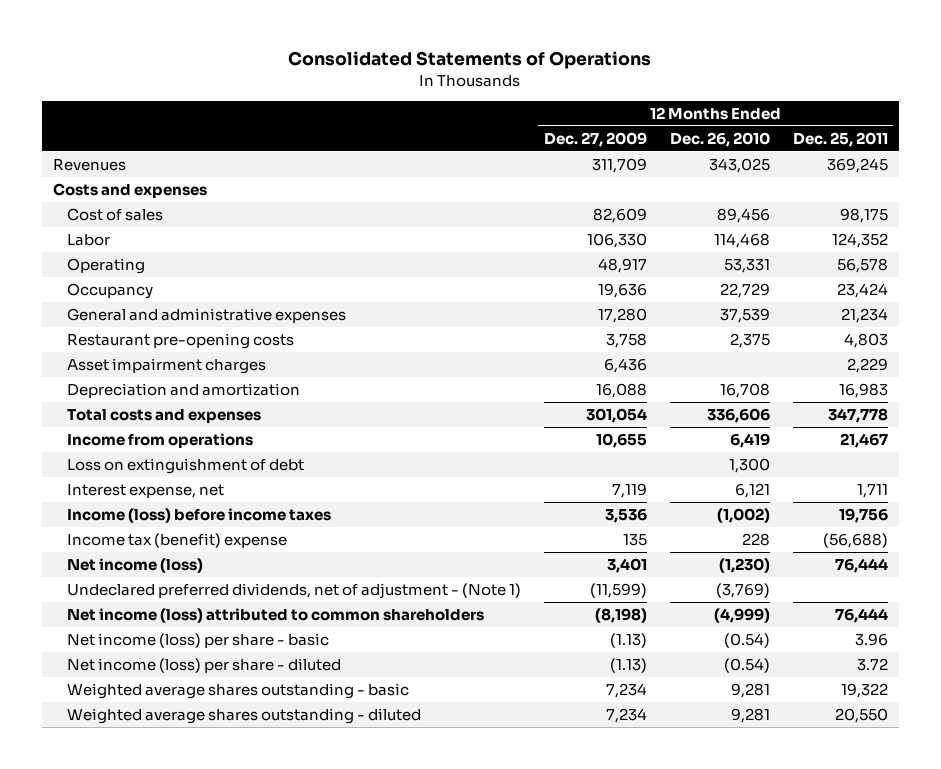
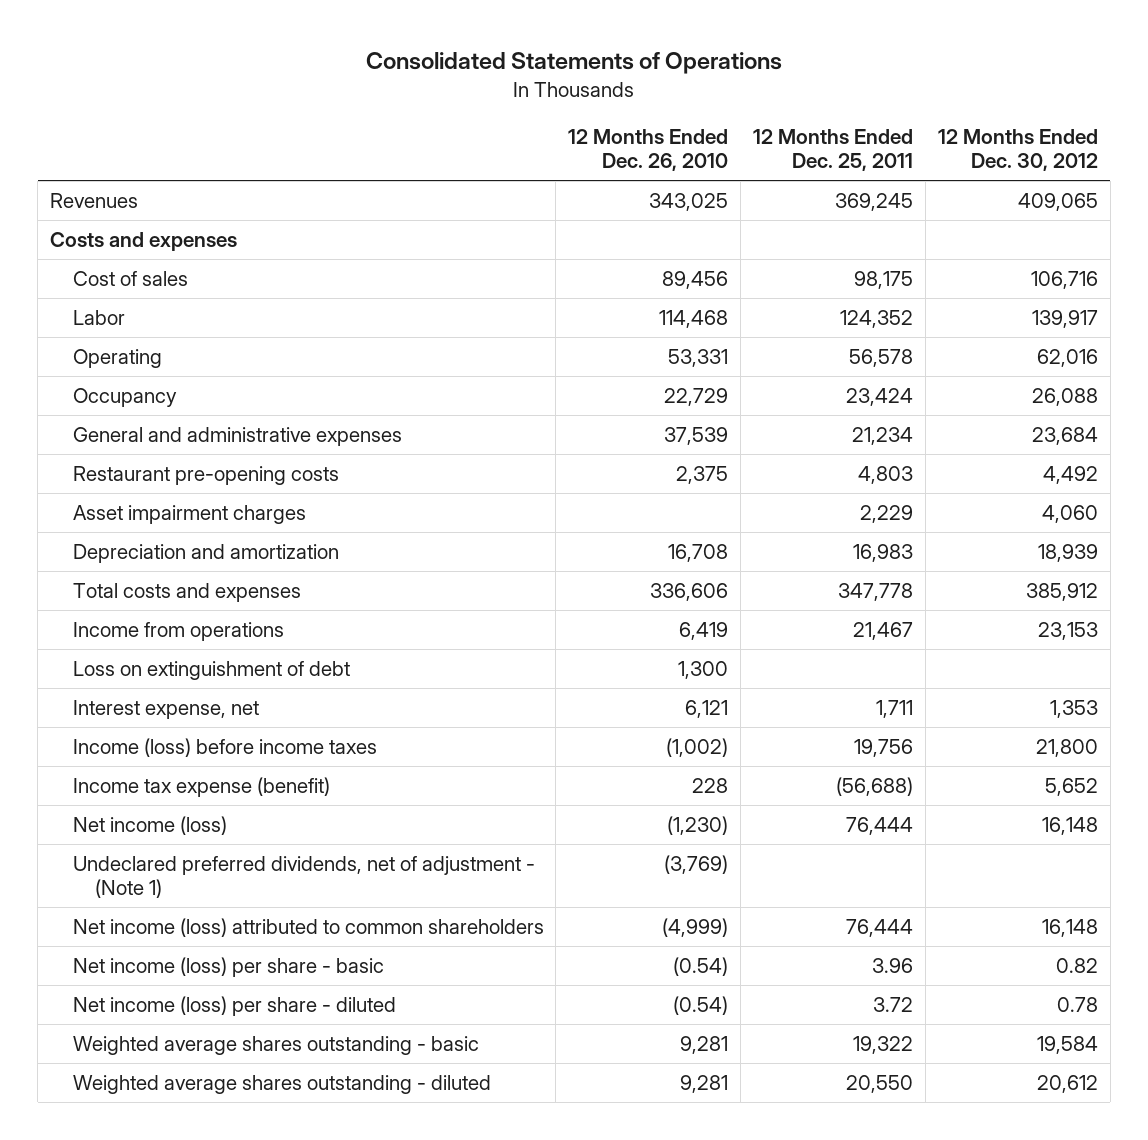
- | 12 Months Ended Dec. 27, 2009 | 12 Months Ended Dec. 26, 2010 | 12 Months Ended Dec. 25, 2011
+ | 12 Months Ended Dec. 26, 2010 | 12 Months Ended Dec. 25, 2011 | 12 Months Ended Dec. 30, 2012
- Income tax (benefit) expense | 135 | 228 | (56,688)
+ Income tax expense (benefit) | 228 | (56,688) | 5,652

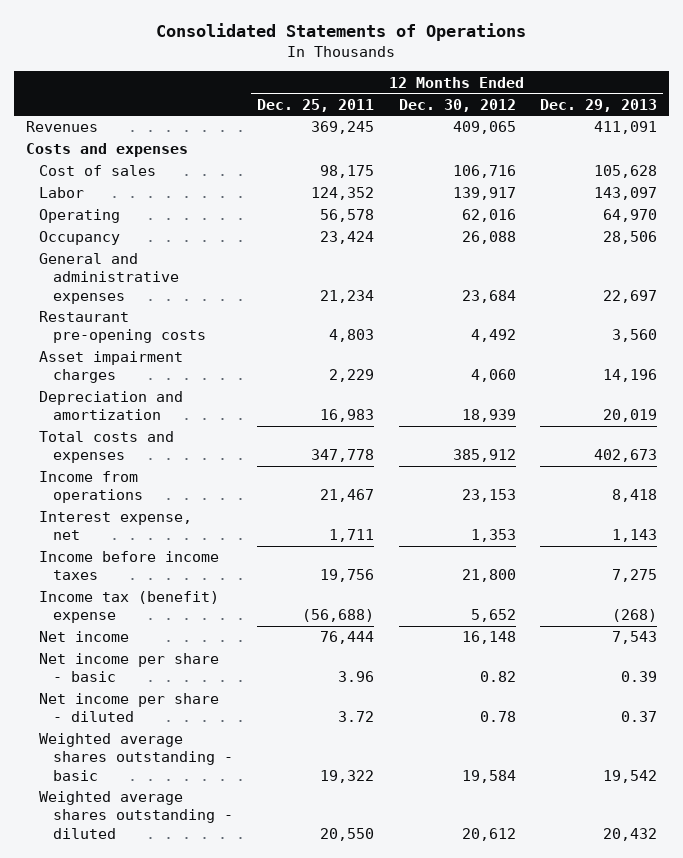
- | 12 Months Ended Dec. 26, 2010 | 12 Months Ended Dec. 25, 2011 | 12 Months Ended Dec. 30, 2012
+ | 12 Months Ended Dec. 25, 2011 | 12 Months Ended Dec. 30, 2012 | 12 Months Ended Dec. 29, 2013
- Loss on extinguishment of debt | 1,300 | |
- Income (loss) before income taxes | (1,002) | 19,756 | 21,800
- Income tax expense (benefit) | 228 | (56,688) | 5,652
- Net income (loss) | (1,230) | 76,444 | 16,148
- Undeclared preferred dividends, net of adjustment - (Note 1) | (3,769) | |
- Net income (loss) attributed to common shareholders | (4,999) | 76,444 | 16,148
- Net income (loss) per share - basic | (0.54) | 3.96 | 0.82
- Net income (loss) per share - diluted | (0.54) | 3.72 | 0.78
+ Income before income taxes | 19,756 | 21,800 | 7,275
+ Income tax (benefit) expense | (56,688) | 5,652 | (268)
+ Net income | 76,444 | 16,148 | 7,543
+ Net income per share - basic | 3.96 | 0.82 | 0.39
+ Net income per share - diluted | 3.72 | 0.78 | 0.37

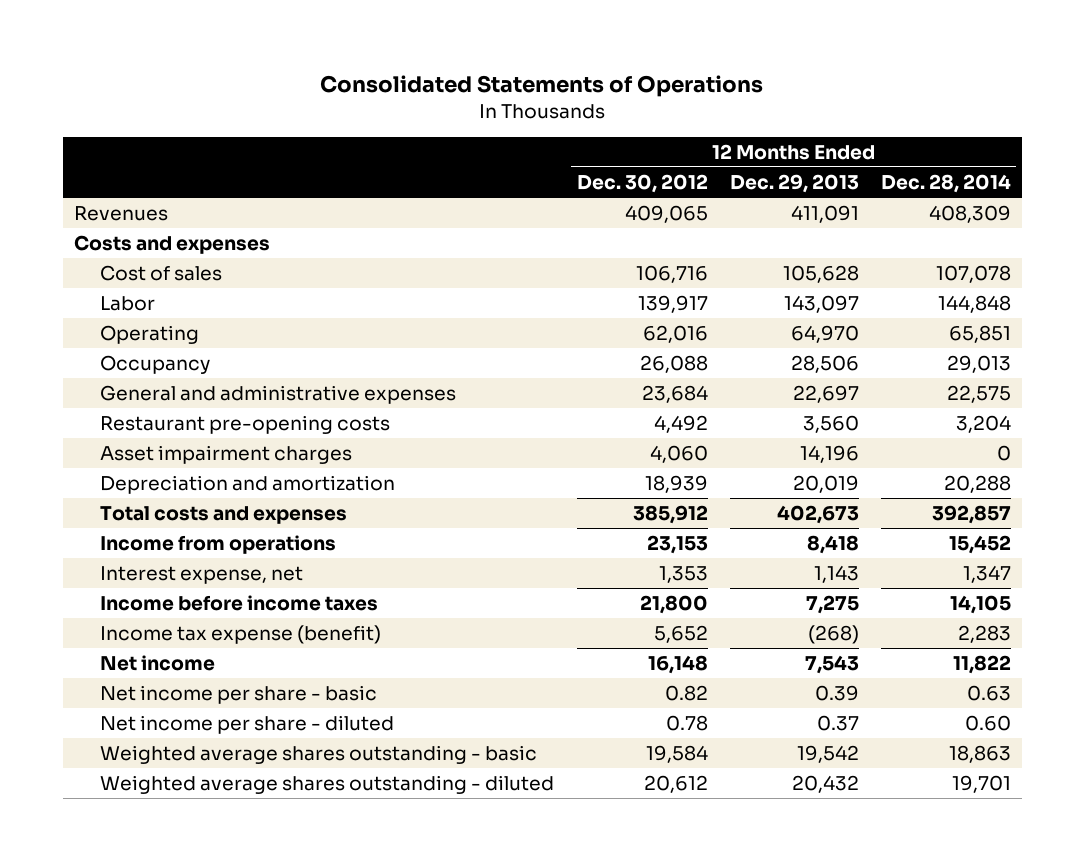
- | 12 Months Ended Dec. 25, 2011 | 12 Months Ended Dec. 30, 2012 | 12 Months Ended Dec. 29, 2013
+ | 12 Months Ended Dec. 30, 2012 | 12 Months Ended Dec. 29, 2013 | 12 Months Ended Dec. 28, 2014
- Income tax (benefit) expense | (56,688) | 5,652 | (268)
+ Income tax expense (benefit) | 5,652 | (268) | 2,283

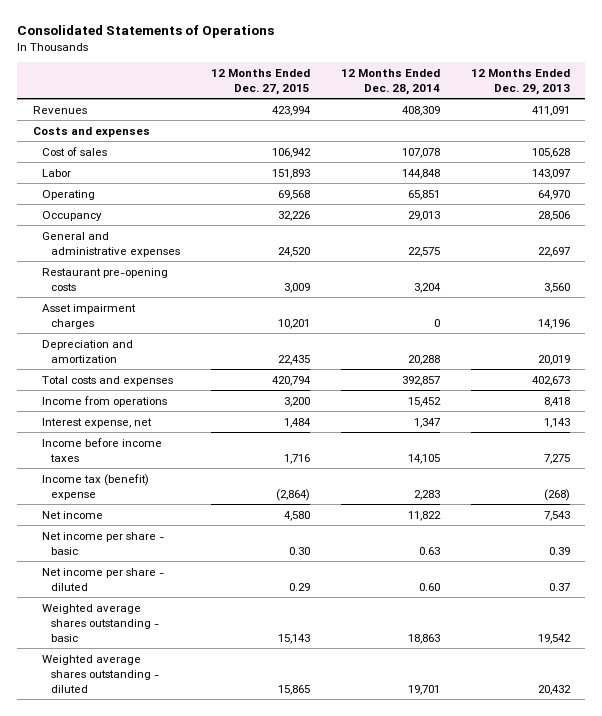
- | 12 Months Ended Dec. 30, 2012 | 12 Months Ended Dec. 29, 2013 | 12 Months Ended Dec. 28, 2014
+ | 12 Months Ended Dec. 27, 2015 | 12 Months Ended Dec. 28, 2014 | 12 Months Ended Dec. 29, 2013
- Income tax expense (benefit) | 5,652 | (268) | 2,283
+ Income tax (benefit) expense | (2,864) | 2,283 | (268)

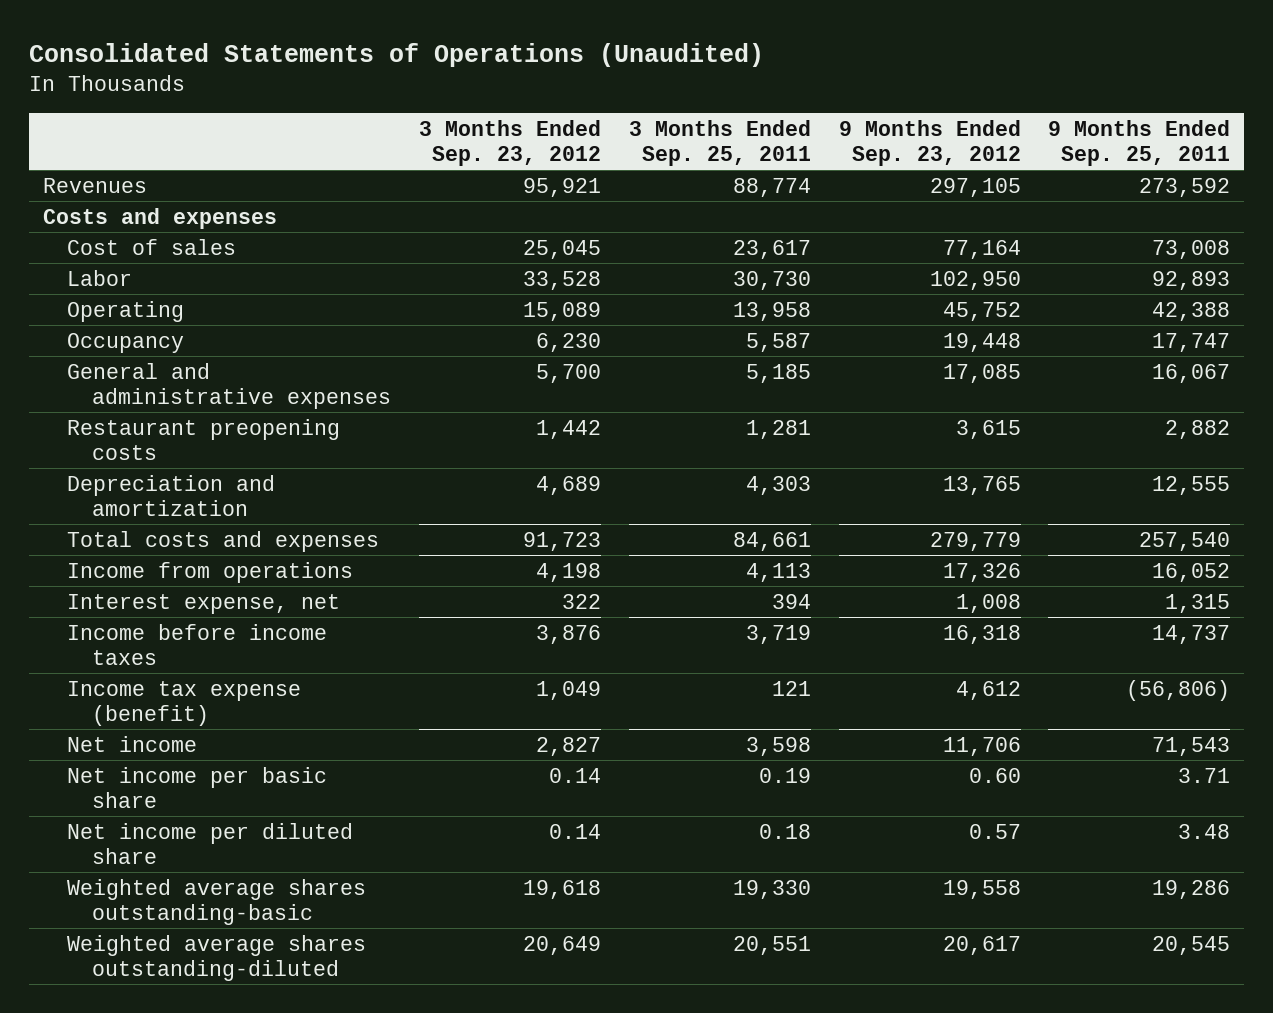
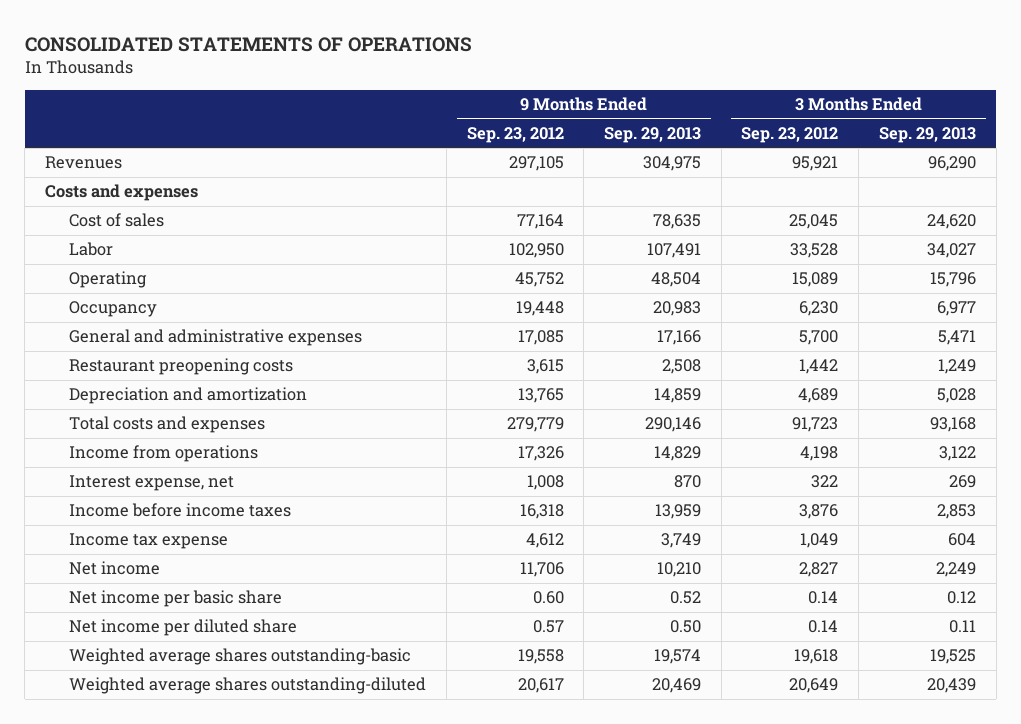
- Consolidated Statements of Operations (Unaudited)
+ CONSOLIDATED STATEMENTS OF OPERATIONS
- | 3 Months Ended Sep. 23, 2012 | 3 Months Ended Sep. 25, 2011 | 9 Months Ended Sep. 23, 2012 | 9 Months Ended Sep. 25, 2011
+ | 9 Months Ended Sep. 23, 2012 | 9 Months Ended Sep. 29, 2013 | 3 Months Ended Sep. 23, 2012 | 3 Months Ended Sep. 29, 2013
- Income tax expense (benefit) | 1,049 | 121 | 4,612 | (56,806)
+ Income tax expense | 4,612 | 3,749 | 1,049 | 604

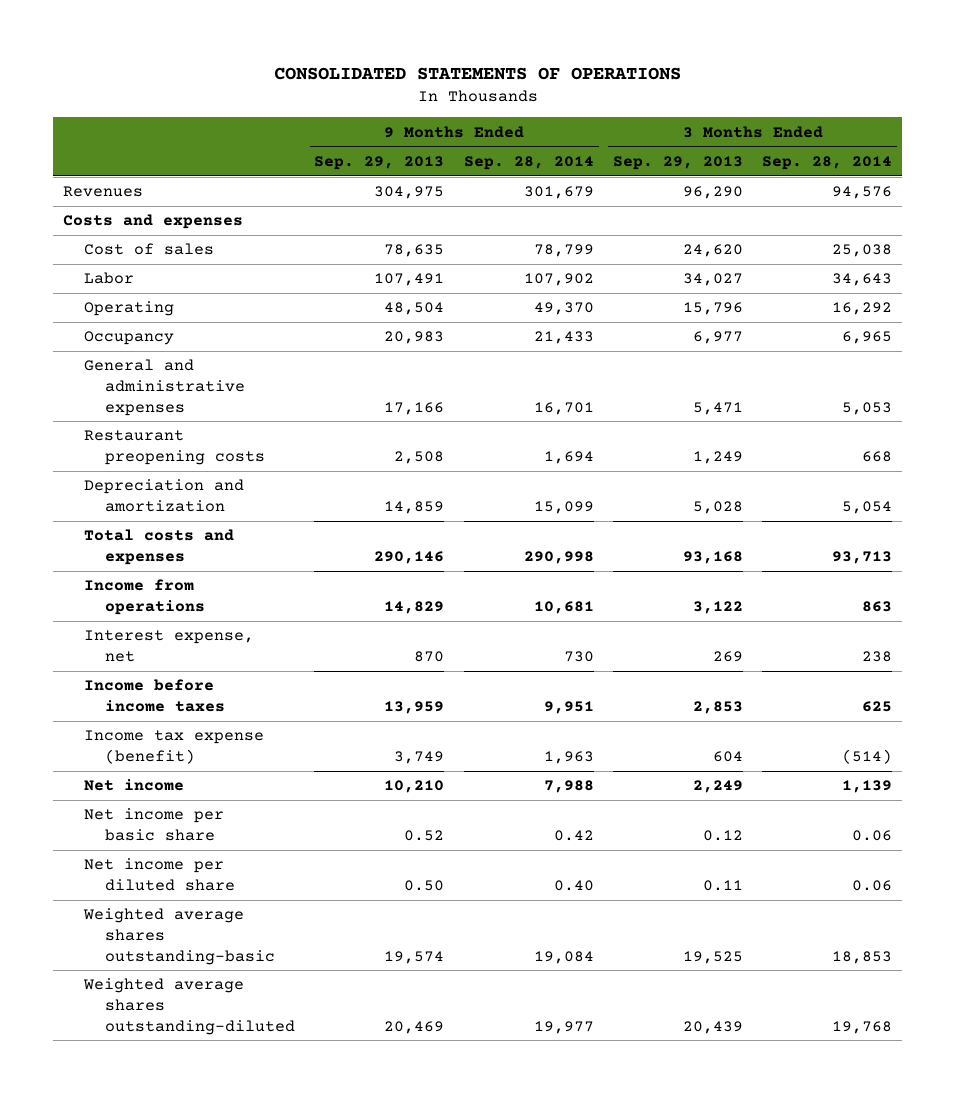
- | 9 Months Ended Sep. 23, 2012 | 9 Months Ended Sep. 29, 2013 | 3 Months Ended Sep. 23, 2012 | 3 Months Ended Sep. 29, 2013
+ | 9 Months Ended Sep. 29, 2013 | 9 Months Ended Sep. 28, 2014 | 3 Months Ended Sep. 29, 2013 | 3 Months Ended Sep. 28, 2014
- Income tax expense | 4,612 | 3,749 | 1,049 | 604
+ Income tax expense (benefit) | 3,749 | 1,963 | 604 | (514)

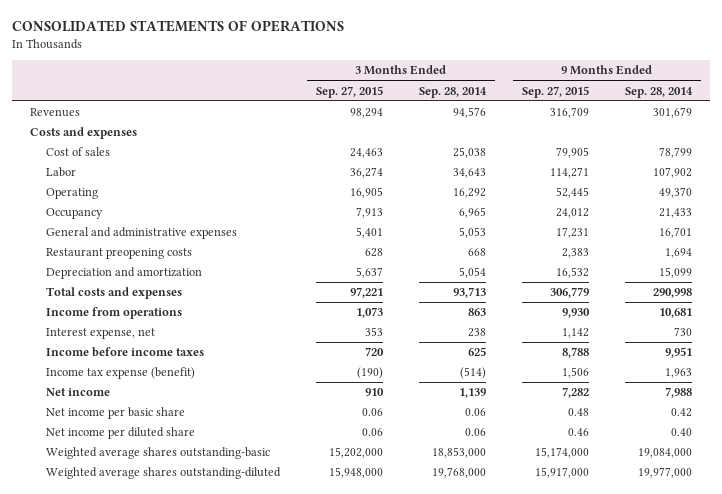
- | 9 Months Ended Sep. 29, 2013 | 9 Months Ended Sep. 28, 2014 | 3 Months Ended Sep. 29, 2013 | 3 Months Ended Sep. 28, 2014
+ | 3 Months Ended Sep. 27, 2015 | 3 Months Ended Sep. 28, 2014 | 9 Months Ended Sep. 27, 2015 | 9 Months Ended Sep. 28, 2014
- Weighted average shares outstanding-basic | 19,574 | 19,084 | 19,525 | 18,853
- Weighted average shares outstanding-diluted | 20,469 | 19,977 | 20,439 | 19,768
+ Weighted average shares outstanding-basic | 15,202,000 | 18,853,000 | 15,174,000 | 19,084,000
+ Weighted average shares outstanding-diluted | 15,948,000 | 19,768,000 | 15,917,000 | 19,977,000

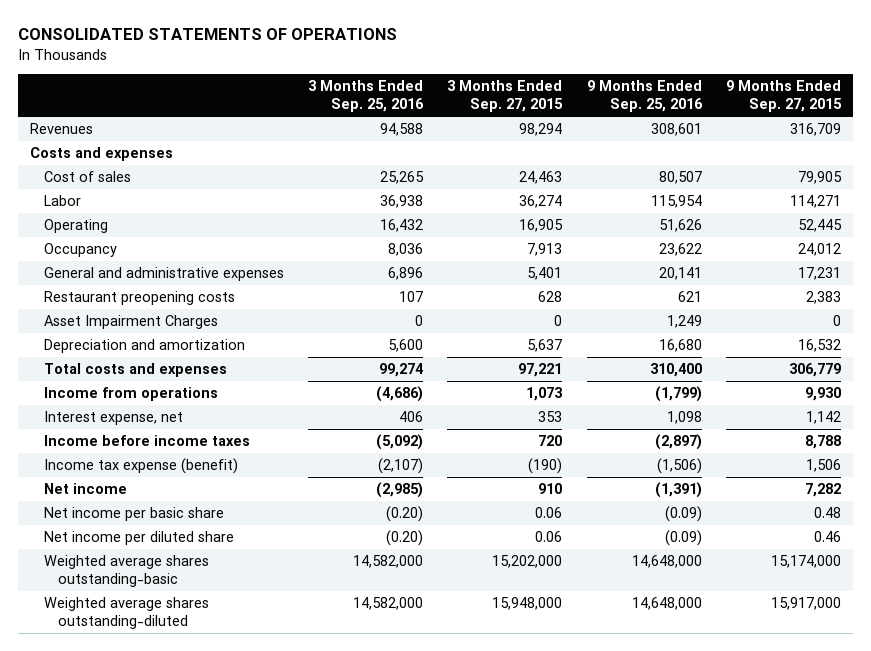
- | 3 Months Ended Sep. 27, 2015 | 3 Months Ended Sep. 28, 2014 | 9 Months Ended Sep. 27, 2015 | 9 Months Ended Sep. 28, 2014
+ | 3 Months Ended Sep. 25, 2016 | 3 Months Ended Sep. 27, 2015 | 9 Months Ended Sep. 25, 2016 | 9 Months Ended Sep. 27, 2015
+ Asset Impairment Charges | 0 | 0 | 1,249 | 0

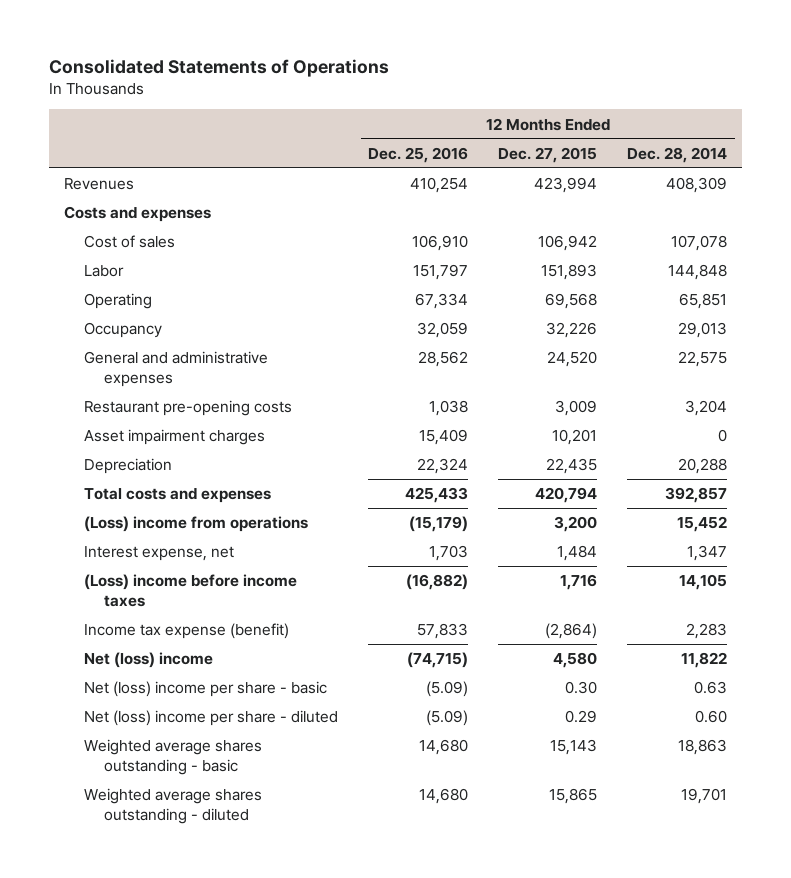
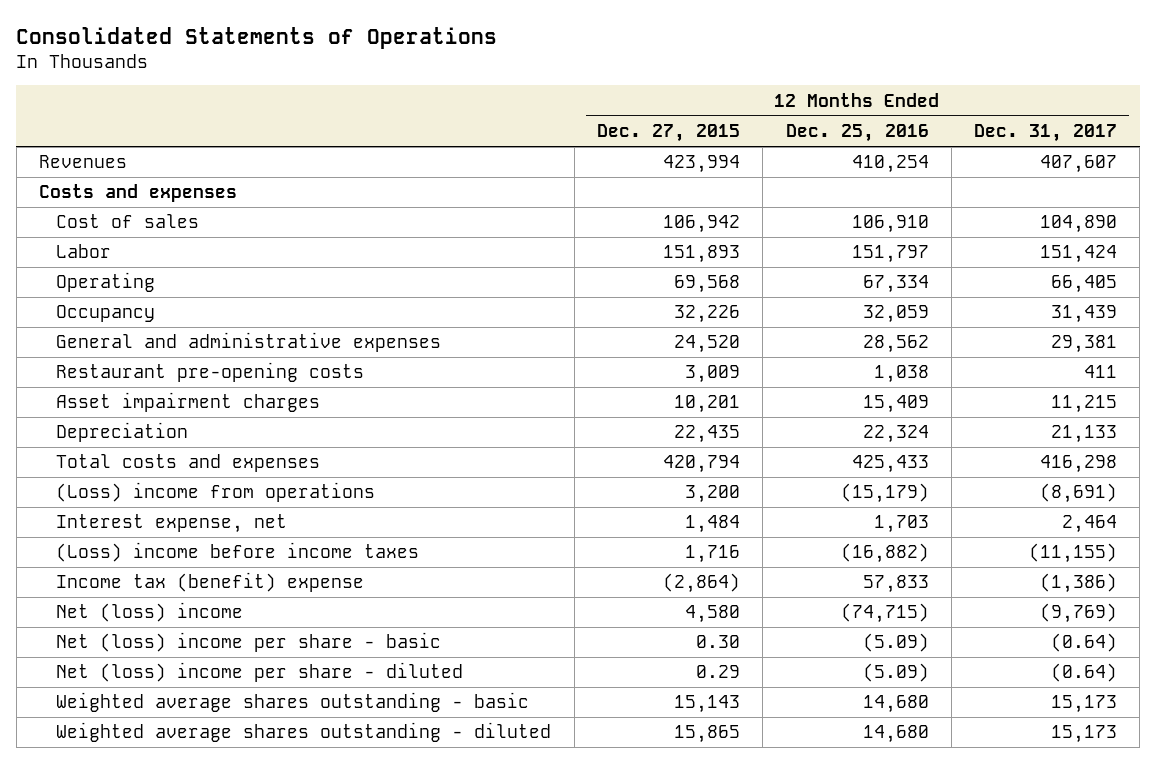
- | 12 Months Ended Dec. 25, 2016 | 12 Months Ended Dec. 27, 2015 | 12 Months Ended Dec. 28, 2014
+ | 12 Months Ended Dec. 27, 2015 | 12 Months Ended Dec. 25, 2016 | 12 Months Ended Dec. 31, 2017
- Income tax expense (benefit) | 57,833 | (2,864) | 2,283
+ Income tax (benefit) expense | (2,864) | 57,833 | (1,386)

